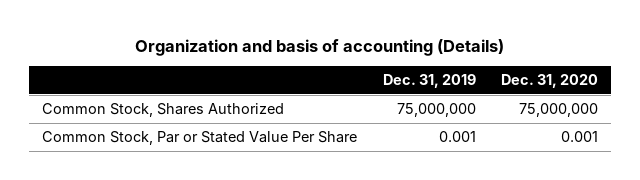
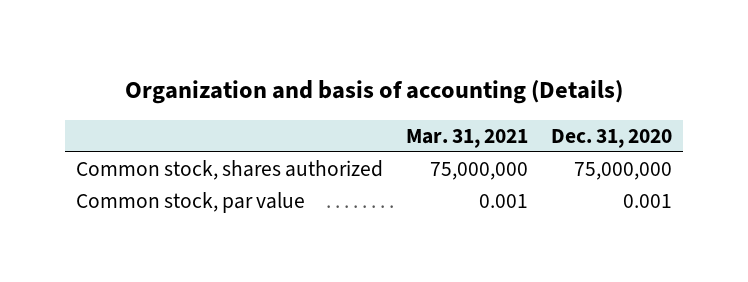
- | Dec. 31, 2019 | Dec. 31, 2020
+ | Mar. 31, 2021 | Dec. 31, 2020
- Common Stock, Shares Authorized | 75,000,000 | 75,000,000
- Common Stock, Par or Stated Value Per Share | 0.001 | 0.001
+ Common stock, shares authorized | 75,000,000 | 75,000,000
+ Common stock, par value | 0.001 | 0.001

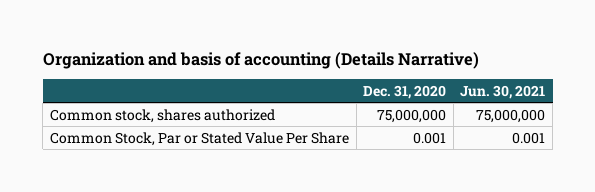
- Organization and basis of accounting (Details)
+ Organization and basis of accounting (Details Narrative)
- | Mar. 31, 2021 | Dec. 31, 2020
+ | Dec. 31, 2020 | Jun. 30, 2021
- Common stock, par value | 0.001 | 0.001
+ Common Stock, Par or Stated Value Per Share | 0.001 | 0.001

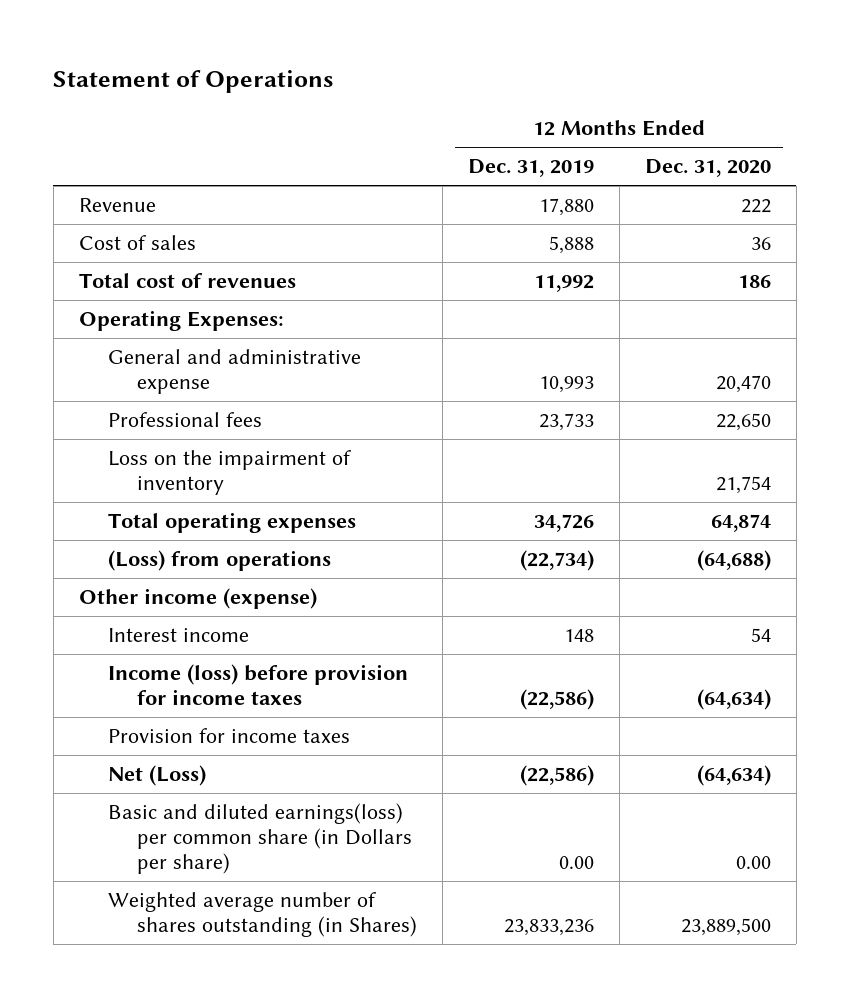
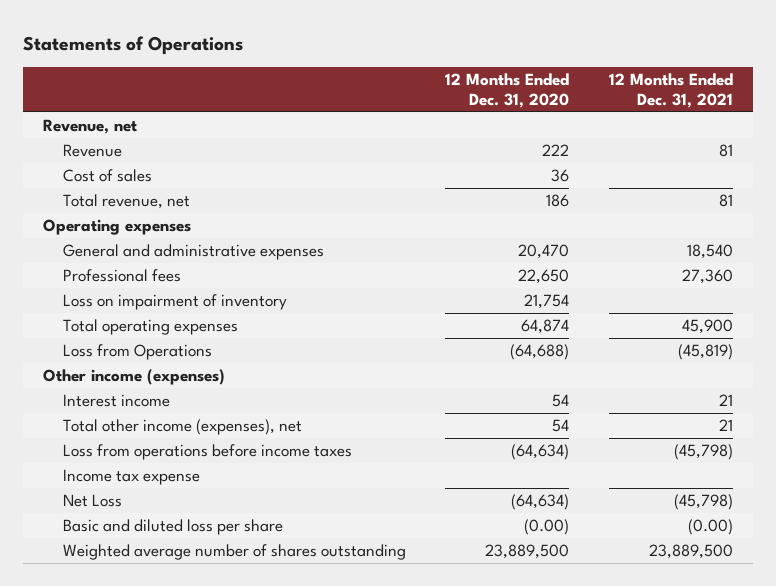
- Statement of Operations
+ Statements of Operations
- | 12 Months Ended Dec. 31, 2019 | 12 Months Ended Dec. 31, 2020
+ | 12 Months Ended Dec. 31, 2020 | 12 Months Ended Dec. 31, 2021
+ Revenue, net
- Total cost of revenues | 11,992 | 186
- Operating Expenses:
- General and administrative expense | 10,993 | 20,470
+ Total revenue, net | 186 | 81
+ Operating expenses
+ General and administrative expenses | 20,470 | 18,540
- Loss on the impairment of inventory | | 21,754
+ Loss on impairment of inventory | 21,754 |
- (Loss) from operations | (22,734) | (64,688)
- Other income (expense)
+ Loss from Operations | (64,688) | (45,819)
+ Other income (expenses)
- Income (loss) before provision for income taxes | (22,586) | (64,634)
- Provision for income taxes
- Net (Loss) | (22,586) | (64,634)
- Basic and diluted earnings(loss) per common share (in Dollars per share) | 0.00 | 0.00
- Weighted average number of shares outstanding (in Shares) | 23,833,236 | 23,889,500
+ Total other income (expenses), net | 54 | 21
+ Loss from operations before income taxes | (64,634) | (45,798)
+ Income tax expense
+ Net Loss | (64,634) | (45,798)
+ Basic and diluted loss per share | (0.00) | (0.00)
+ Weighted average number of shares outstanding | 23,889,500 | 23,889,500

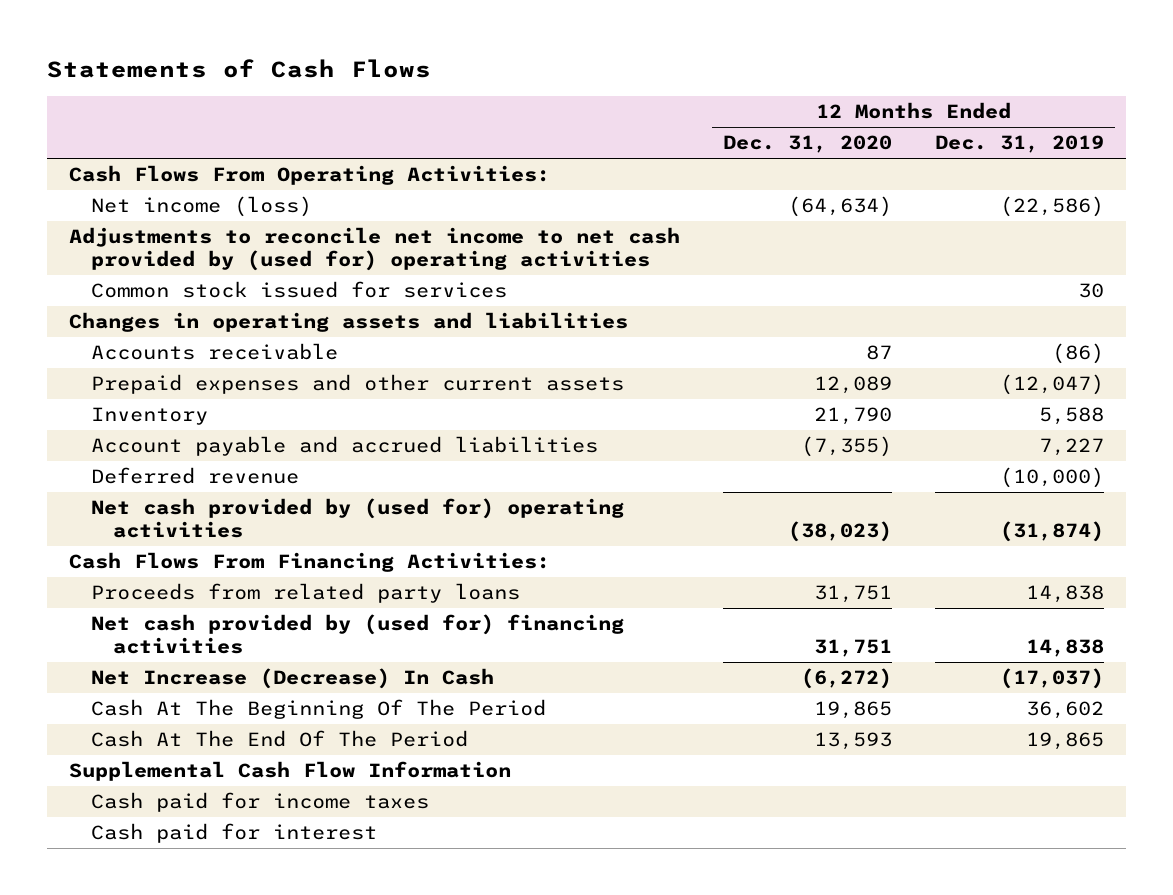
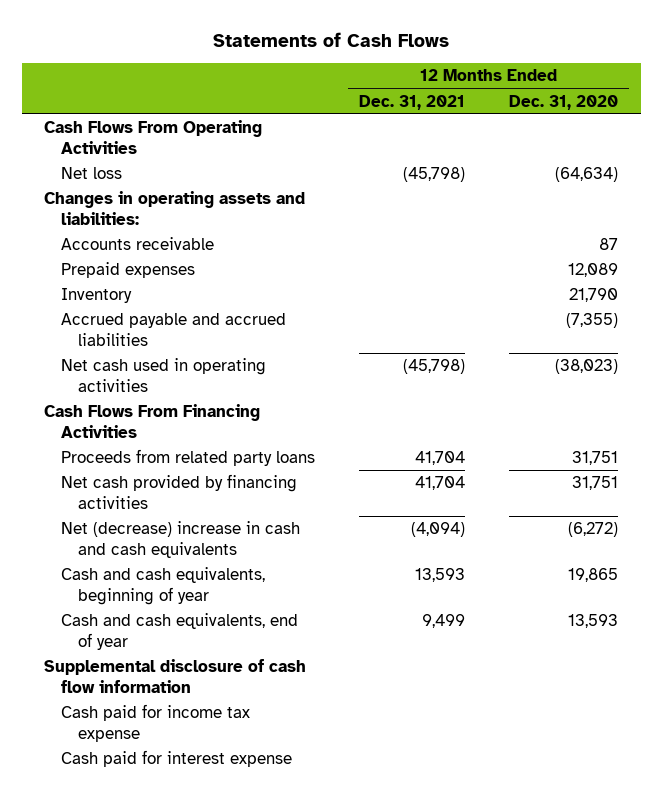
- | 12 Months Ended Dec. 31, 2020 | 12 Months Ended Dec. 31, 2019
+ | 12 Months Ended Dec. 31, 2021 | 12 Months Ended Dec. 31, 2020
- Cash Flows From Operating Activities:
- Net income (loss) | (64,634) | (22,586)
- Adjustments to reconcile net income to net cash provided by (used for) operating activities
- Common stock issued for services | | 30
- Changes in operating assets and liabilities
+ Cash Flows From Operating Activities
+ Net loss | (45,798) | (64,634)
+ Changes in operating assets and liabilities:
- Prepaid expenses and other current assets | 12,089 | (12,047)
+ Prepaid expenses | | 12,089
- Account payable and accrued liabilities | (7,355) | 7,227
- Deferred revenue | | (10,000)
- Net cash provided by (used for) operating activities | (38,023) | (31,874)
- Cash Flows From Financing Activities:
+ Accrued payable and accrued liabilities | | (7,355)
+ Net cash used in operating activities | (45,798) | (38,023)
+ Cash Flows From Financing Activities
- Net cash provided by (used for) financing activities | 31,751 | 14,838
- Net Increase (Decrease) In Cash | (6,272) | (17,037)
- Cash At The Beginning Of The Period | 19,865 | 36,602
- Cash At The End Of The Period | 13,593 | 19,865
- Supplemental Cash Flow Information
- Cash paid for income taxes
- Cash paid for interest
+ Net cash provided by financing activities | 41,704 | 31,751
+ Net (decrease) increase in cash and cash equivalents | (4,094) | (6,272)
+ Cash and cash equivalents, beginning of year | 13,593 | 19,865
+ Cash and cash equivalents, end of year | 9,499 | 13,593
+ Supplemental disclosure of cash flow information
+ Cash paid for income tax expense
+ Cash paid for interest expense

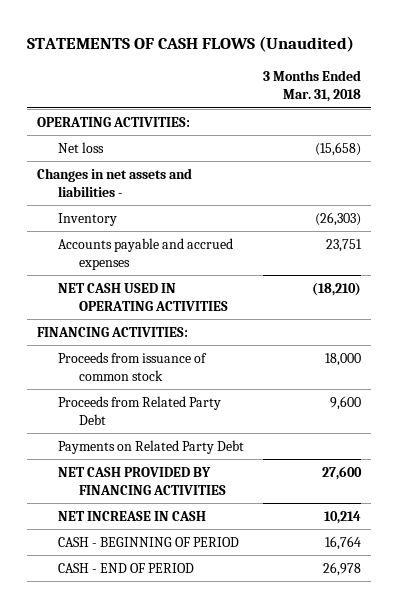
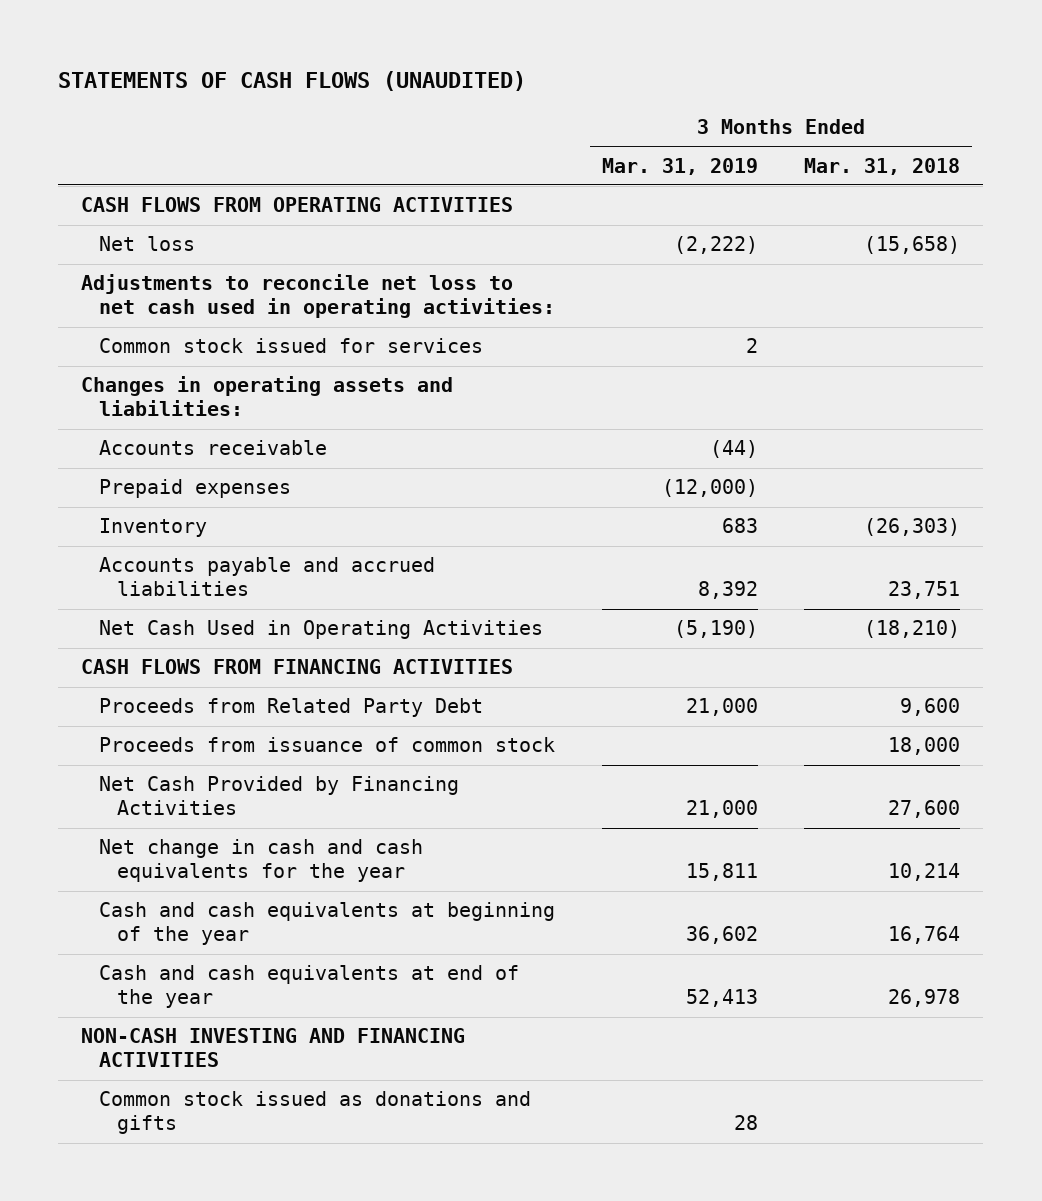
- STATEMENTS OF CASH FLOWS (Unaudited)
+ STATEMENTS OF CASH FLOWS (UNAUDITED)
- | 3 Months Ended Mar. 31, 2018
+ | 3 Months Ended Mar. 31, 2019 | 3 Months Ended Mar. 31, 2018
- OPERATING ACTIVITIES:
+ CASH FLOWS FROM OPERATING ACTIVITIES
- Changes in net assets and liabilities -
+ Adjustments to reconcile net loss to net cash used in operating activities:
+ Common stock issued for services | 2 |
+ Changes in operating assets and liabilities:
+ Accounts receivable | (44) |
+ Prepaid expenses | (12,000) |
- Accounts payable and accrued expenses | 23,751
- NET CASH USED IN OPERATING ACTIVITIES | (18,210)
- FINANCING ACTIVITIES:
+ Accounts payable and accrued liabilities | 8,392 | 23,751
+ Net Cash Used in Operating Activities | (5,190) | (18,210)
+ CASH FLOWS FROM FINANCING ACTIVITIES
- Payments on Related Party Debt
- NET CASH PROVIDED BY FINANCING ACTIVITIES | 27,600
- NET INCREASE IN CASH | 10,214
- CASH - BEGINNING OF PERIOD | 16,764
- CASH - END OF PERIOD | 26,978
moved down: Proceeds from issuance of common stock | | 18,000
+ Net Cash Provided by Financing Activities | 21,000 | 27,600
+ Net change in cash and cash equivalents for the year | 15,811 | 10,214
+ Cash and cash equivalents at beginning of the year | 36,602 | 16,764
+ Cash and cash equivalents at end of the year | 52,413 | 26,978
+ NON-CASH INVESTING AND FINANCING ACTIVITIES
+ Common stock issued as donations and gifts | 28 |

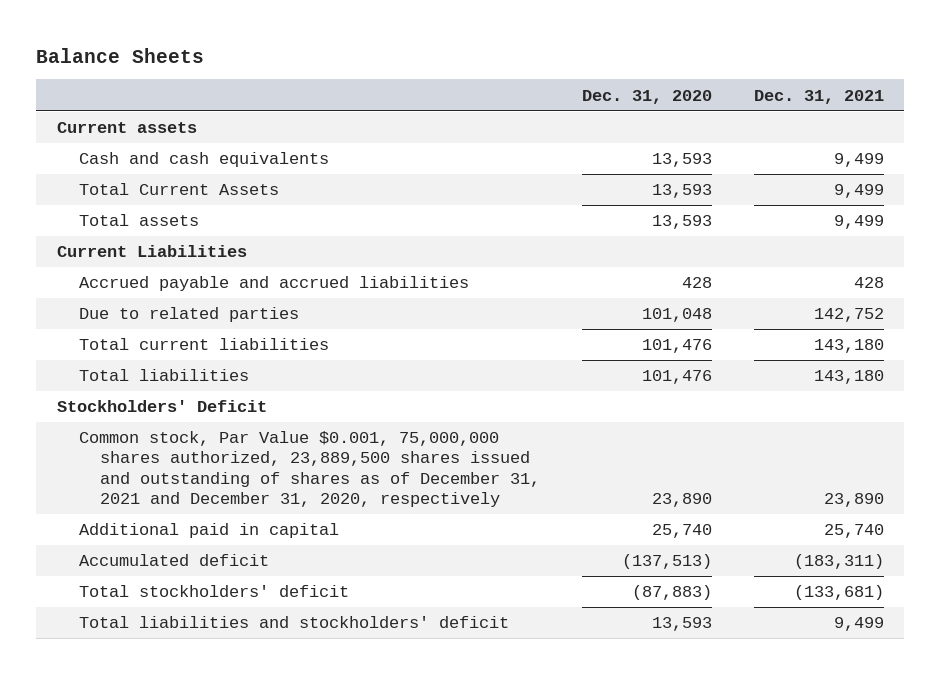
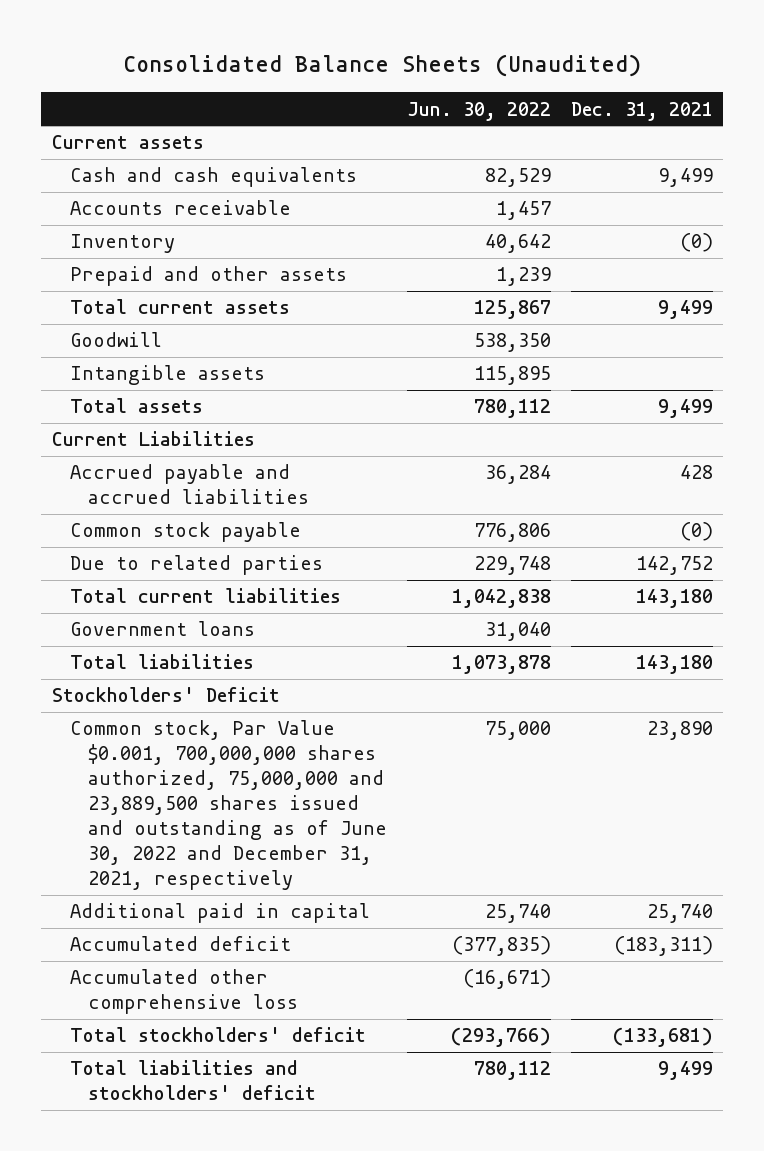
- Balance Sheets
+ Consolidated Balance Sheets (Unaudited)
- | Dec. 31, 2020 | Dec. 31, 2021
+ | Jun. 30, 2022 | Dec. 31, 2021
- Total Current Assets | 13,593 | 9,499
+ Accounts receivable | 1,457 |
+ Inventory | 40,642 | (0)
+ Prepaid and other assets | 1,239 |
+ Total current assets | 125,867 | 9,499
+ Goodwill | 538,350 |
+ Intangible assets | 115,895 |
+ Common stock payable | 776,806 | (0)
+ Government loans | 31,040 |
- Common stock, Par Value $0.001, 75,000,000 shares authorized, 23,889,500 shares issued and outstanding of shares as of December 31, 2021 and December 31, 2020, respectively | 23,890 | 23,890
+ Common stock, Par Value $0.001, 700,000,000 shares authorized, 75,000,000 and 23,889,500 shares issued and outstanding as of June 30, 2022 and December 31, 2021, respectively | 75,000 | 23,890
+ Accumulated other comprehensive loss | (16,671) |

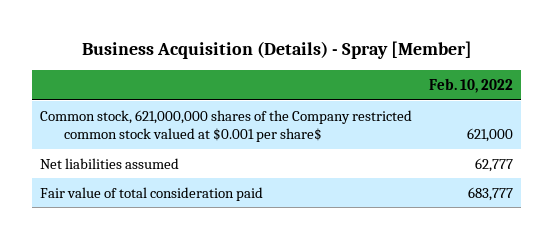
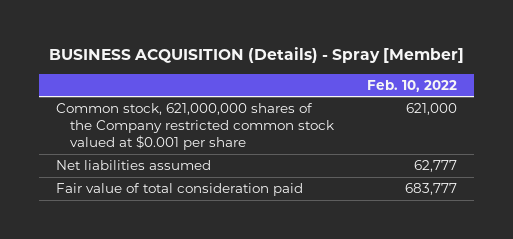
- Business Acquisition (Details) - Spray [Member]
+ BUSINESS ACQUISITION (Details) - Spray [Member]
- Common stock, 621,000,000 shares of the Company restricted common stock valued at $0.001 per share$ | 621,000
+ Common stock, 621,000,000 shares of the Company restricted common stock valued at $0.001 per share | 621,000

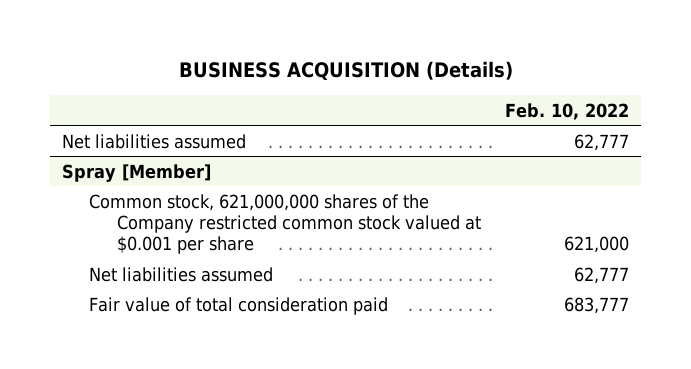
- BUSINESS ACQUISITION (Details) - Spray [Member]
+ BUSINESS ACQUISITION (Details)
+ Net liabilities assumed | 62,777
+ Spray [Member]

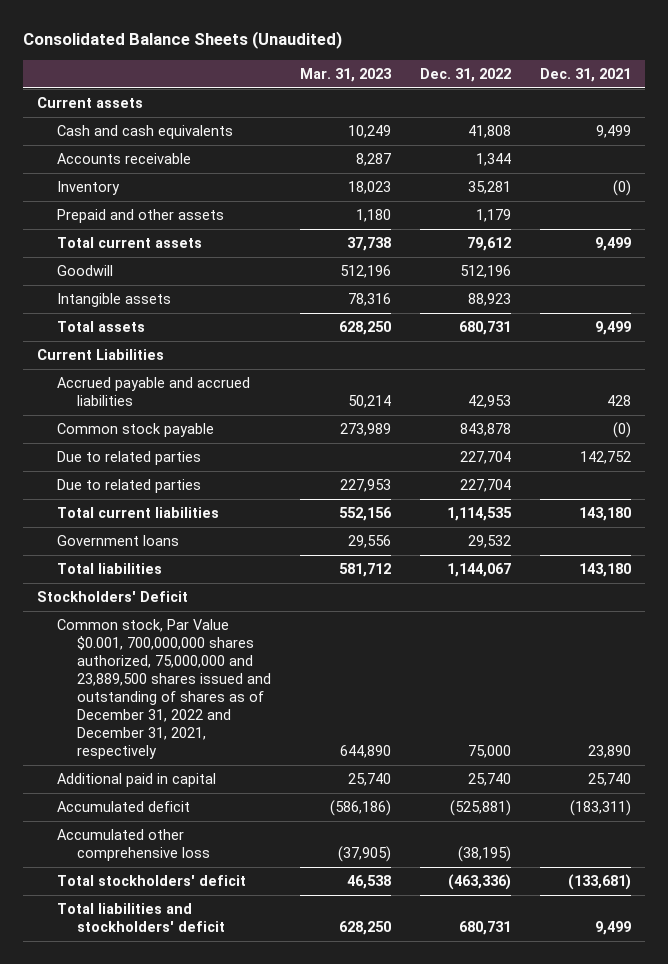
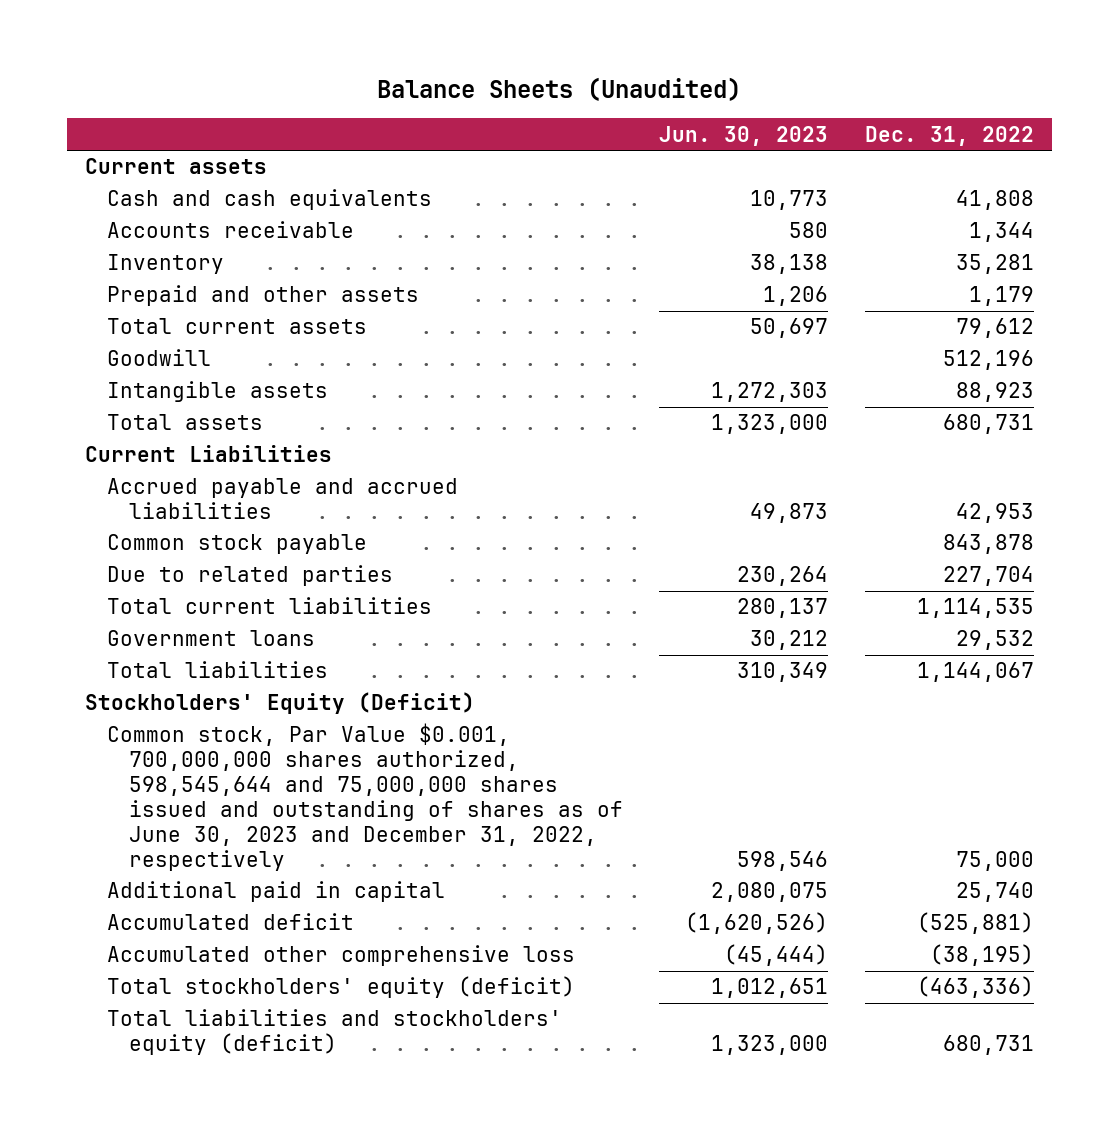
- Consolidated Balance Sheets (Unaudited)
+ Balance Sheets (Unaudited)
- | Mar. 31, 2023 | Dec. 31, 2022 | Dec. 31, 2021
+ | Jun. 30, 2023 | Dec. 31, 2022
- Due to related parties | 227,953 | 227,704 |
- Stockholders' Deficit
- Common stock, Par Value $0.001, 700,000,000 shares authorized, 75,000,000 and 23,889,500 shares issued and outstanding of shares as of December 31, 2022 and December 31, 2021, respectively | 644,890 | 75,000 | 23,890
+ Stockholders' Equity (Deficit)
+ Common stock, Par Value $0.001, 700,000,000 shares authorized, 598,545,644 and 75,000,000 shares issued and outstanding of shares as of June 30, 2023 and December 31, 2022, respectively | 598,546 | 75,000
- Total stockholders' deficit | 46,538 | (463,336) | (133,681)
- Total liabilities and stockholders' deficit | 628,250 | 680,731 | 9,499
+ Total stockholders' equity (deficit) | 1,012,651 | (463,336)
+ Total liabilities and stockholders' equity (deficit) | 1,323,000 | 680,731

